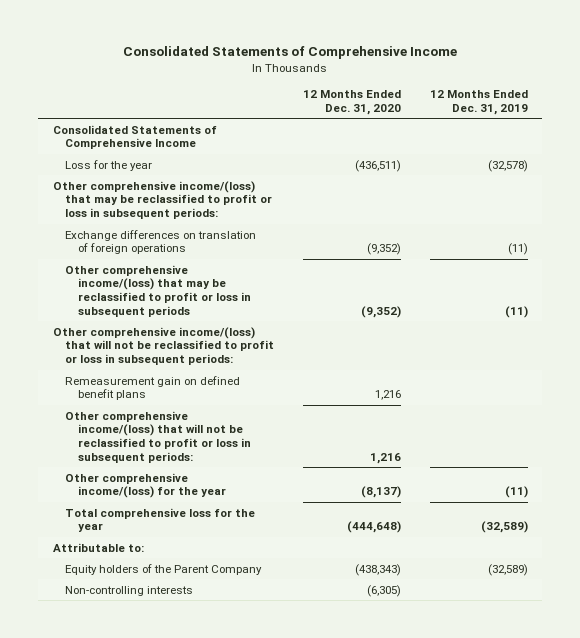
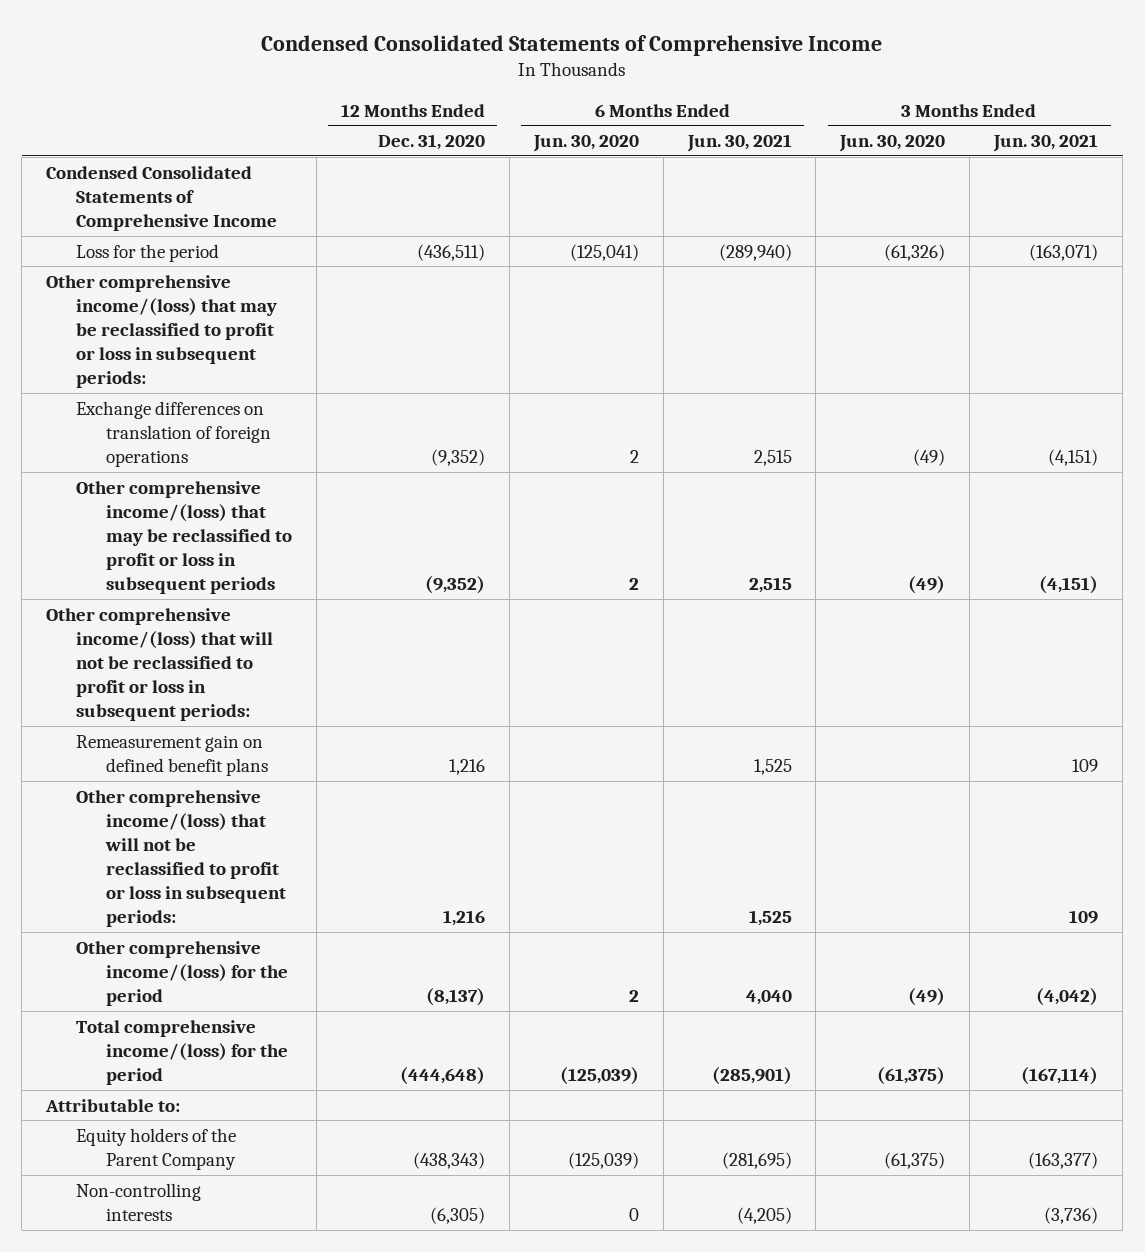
- Consolidated Statements of Comprehensive Income
+ Condensed Consolidated Statements of Comprehensive Income
- | 12 Months Ended Dec. 31, 2020 | 12 Months Ended Dec. 31, 2019
+ | 12 Months Ended Dec. 31, 2020 | 6 Months Ended Jun. 30, 2020 | 6 Months Ended Jun. 30, 2021 | 3 Months Ended Jun. 30, 2020 | 3 Months Ended Jun. 30, 2021
- Consolidated Statements of Comprehensive Income
- Loss for the year | (436,511) | (32,578)
+ Condensed Consolidated Statements of Comprehensive Income
+ Loss for the period | (436,511) | (125,041) | (289,940) | (61,326) | (163,071)
- Other comprehensive income/(loss) for the year | (8,137) | (11)
- Total comprehensive loss for the year | (444,648) | (32,589)
+ Other comprehensive income/(loss) for the period | (8,137) | 2 | 4,040 | (49) | (4,042)
+ Total comprehensive income/(loss) for the period | (444,648) | (125,039) | (285,901) | (61,375) | (167,114)

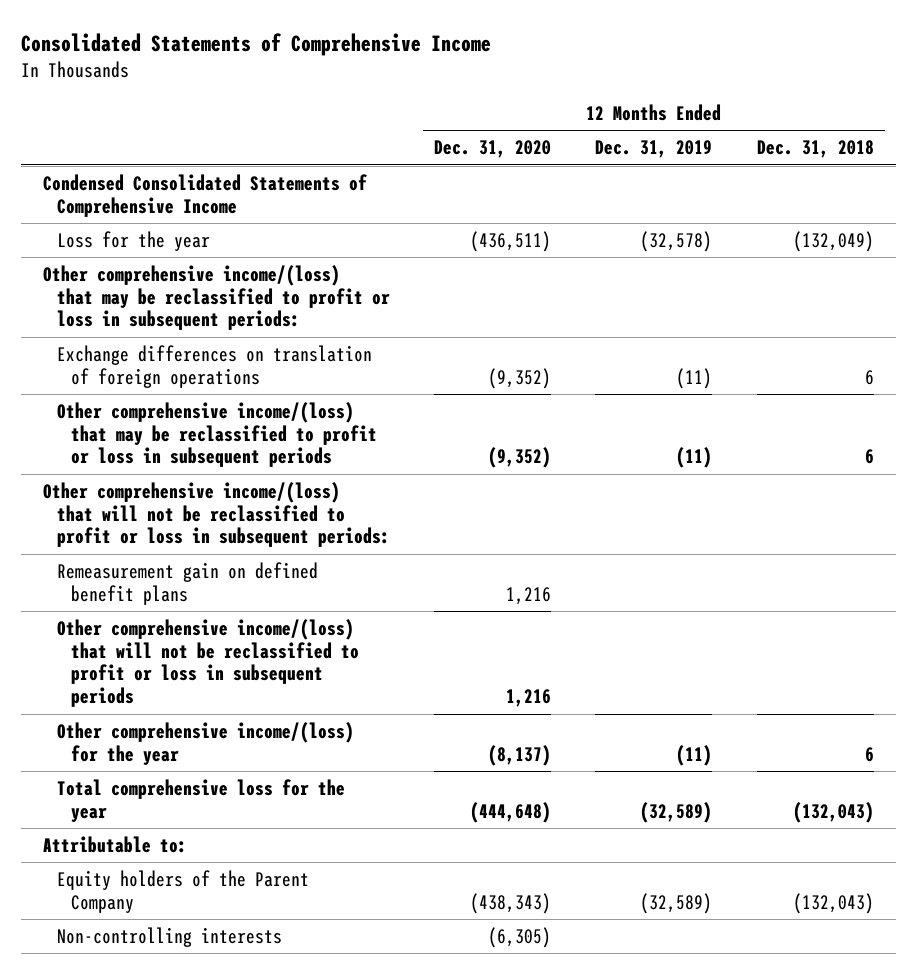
- Condensed Consolidated Statements of Comprehensive Income
+ Consolidated Statements of Comprehensive Income
- | 12 Months Ended Dec. 31, 2020 | 6 Months Ended Jun. 30, 2020 | 6 Months Ended Jun. 30, 2021 | 3 Months Ended Jun. 30, 2020 | 3 Months Ended Jun. 30, 2021
+ | 12 Months Ended Dec. 31, 2020 | 12 Months Ended Dec. 31, 2019 | 12 Months Ended Dec. 31, 2018
- Loss for the period | (436,511) | (125,041) | (289,940) | (61,326) | (163,071)
+ Loss for the year | (436,511) | (32,578) | (132,049)
- Other comprehensive income/(loss) that will not be reclassified to profit or loss in subsequent periods: | 1,216 | | 1,525 | | 109
- Other comprehensive income/(loss) for the period | (8,137) | 2 | 4,040 | (49) | (4,042)
- Total comprehensive income/(loss) for the period | (444,648) | (125,039) | (285,901) | (61,375) | (167,114)
+ Other comprehensive income/(loss) that will not be reclassified to profit or loss in subsequent periods | 1,216 | |
+ Other comprehensive income/(loss) for the year | (8,137) | (11) | 6
+ Total comprehensive loss for the year | (444,648) | (32,589) | (132,043)

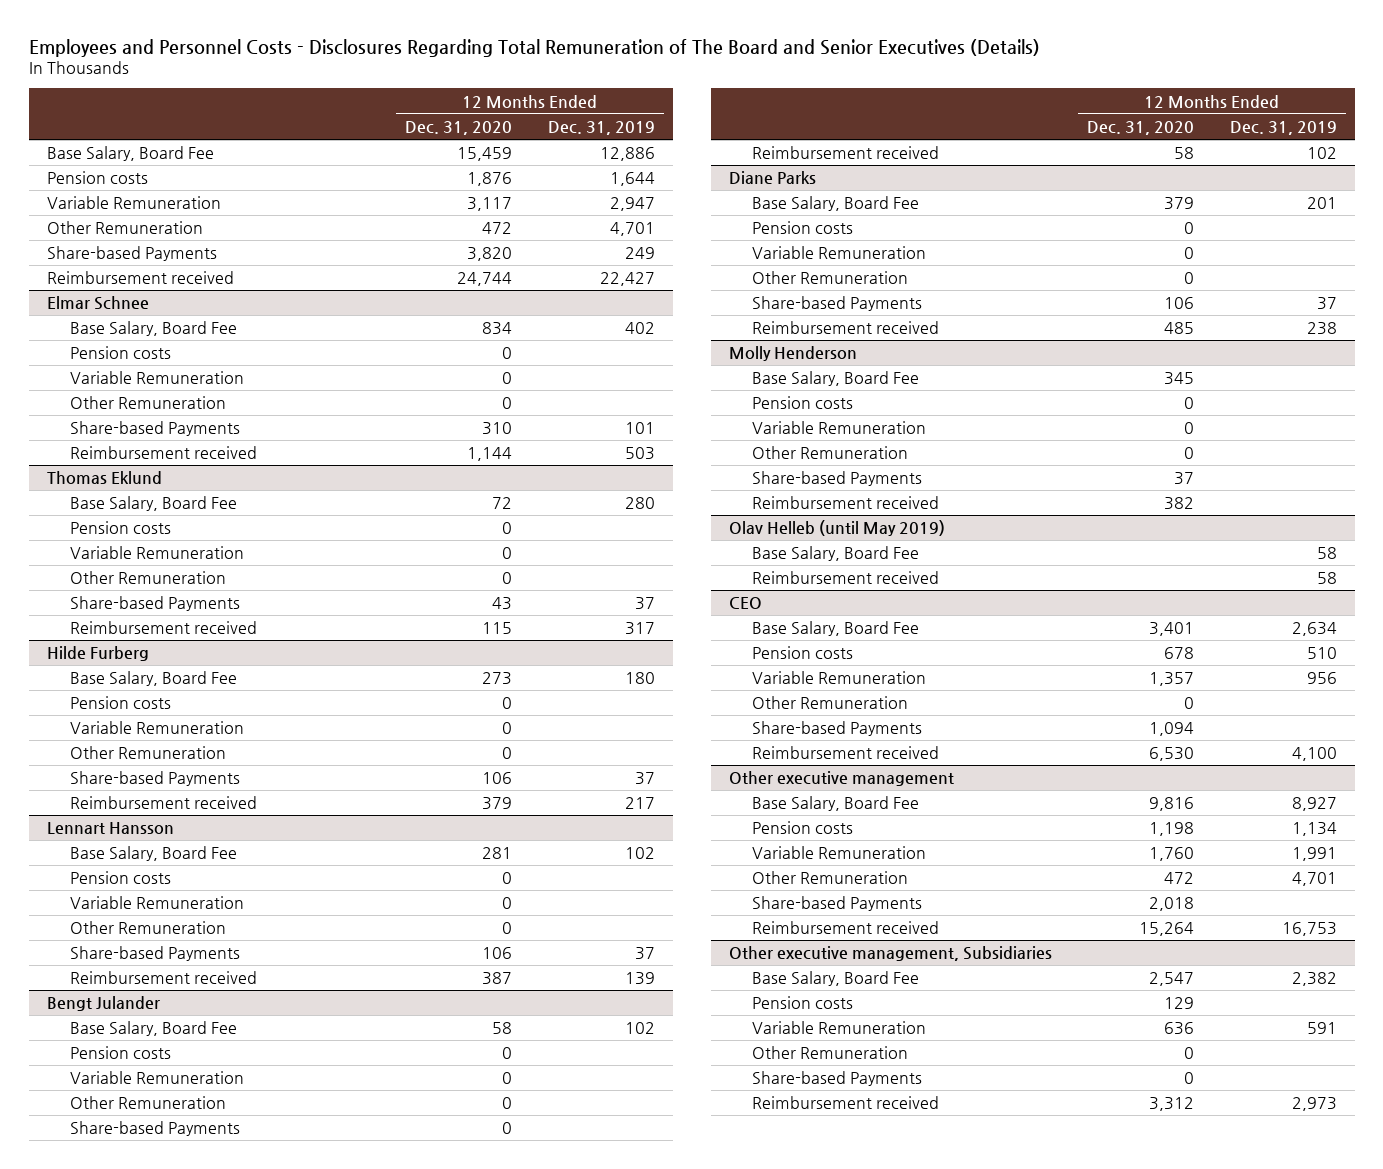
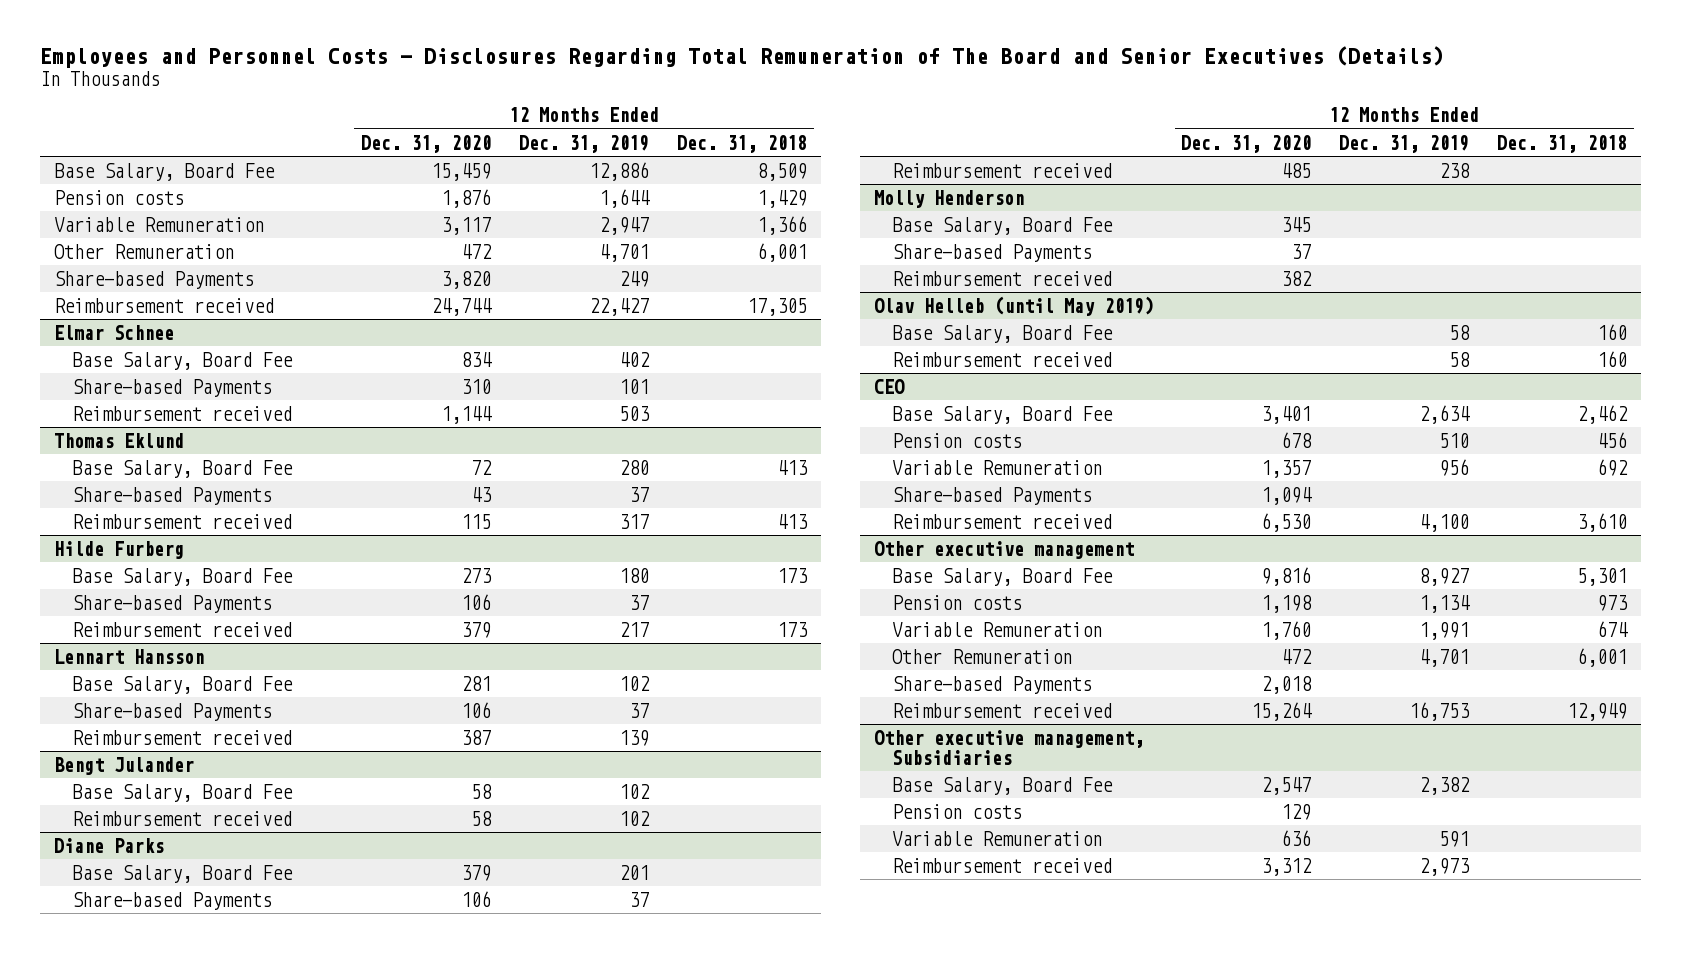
- | 12 Months Ended Dec. 31, 2020 | 12 Months Ended Dec. 31, 2019
+ | 12 Months Ended Dec. 31, 2020 | 12 Months Ended Dec. 31, 2019 | 12 Months Ended Dec. 31, 2018
@ Elmar Schnee
- Pension costs | 0 |
- Variable Remuneration | 0 |
- Other Remuneration | 0 |
@ Thomas Eklund
- Pension costs | 0 |
- Variable Remuneration | 0 |
- Other Remuneration | 0 |
@ Hilde Furberg
- Pension costs | 0 |
- Variable Remuneration | 0 |
- Other Remuneration | 0 |
@ Lennart Hansson
- Pension costs | 0 |
- Variable Remuneration | 0 |
- Other Remuneration | 0 |
@ Bengt Julander
- Pension costs | 0 |
- Variable Remuneration | 0 |
- Other Remuneration | 0 |
- Share-based Payments | 0 |
@ Diane Parks
- Pension costs | 0 |
- Variable Remuneration | 0 |
- Other Remuneration | 0 |
@ Molly Henderson
- Pension costs | 0 |
- Variable Remuneration | 0 |
- Other Remuneration | 0 |
@ CEO
- Other Remuneration | 0 |
@ Other executive management, Subsidiaries
- Other Remuneration | 0 |
- Share-based Payments | 0 |

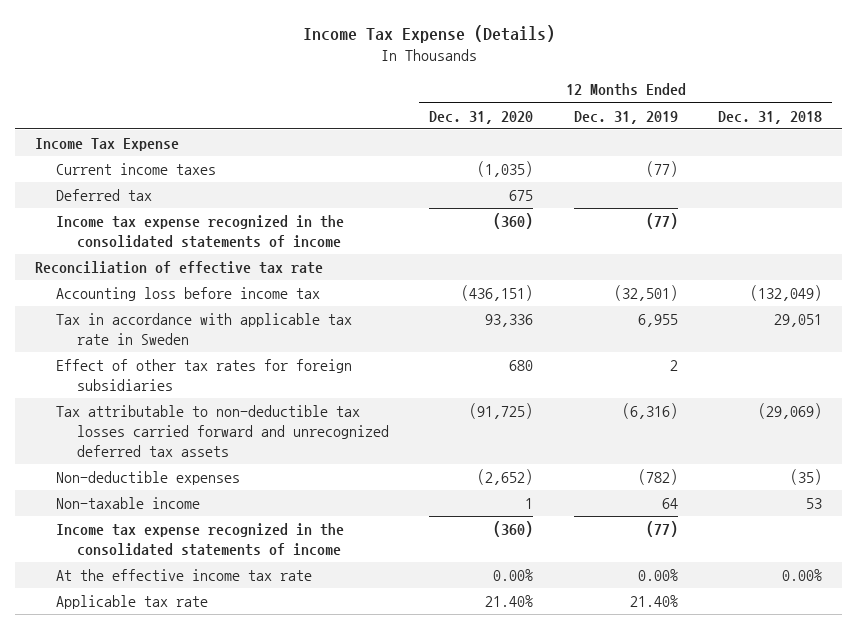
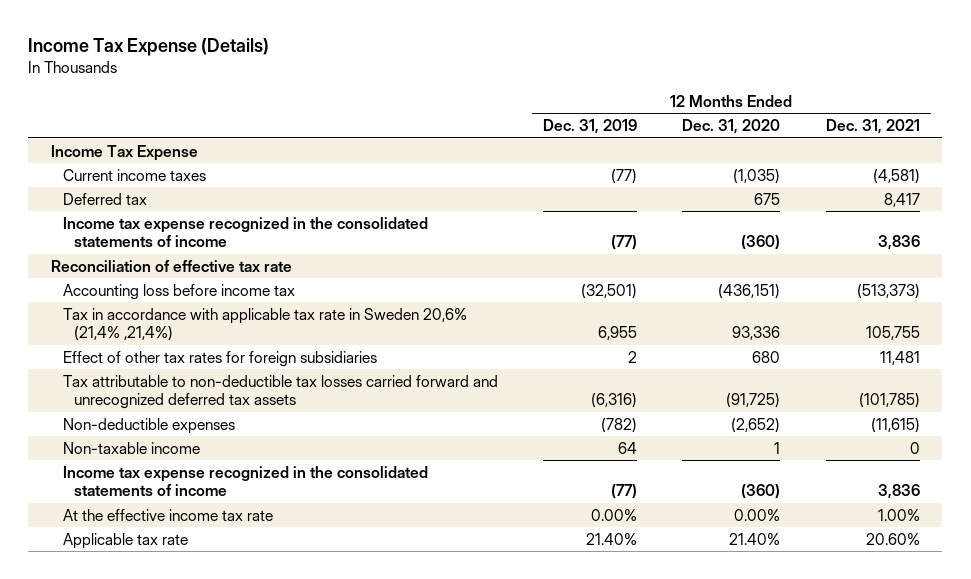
- | 12 Months Ended Dec. 31, 2020 | 12 Months Ended Dec. 31, 2019 | 12 Months Ended Dec. 31, 2018
+ | 12 Months Ended Dec. 31, 2019 | 12 Months Ended Dec. 31, 2020 | 12 Months Ended Dec. 31, 2021
- Tax in accordance with applicable tax rate in Sweden | 93,336 | 6,955 | 29,051
+ Tax in accordance with applicable tax rate in Sweden 20,6% (21,4% ,21,4%) | 6,955 | 93,336 | 105,755

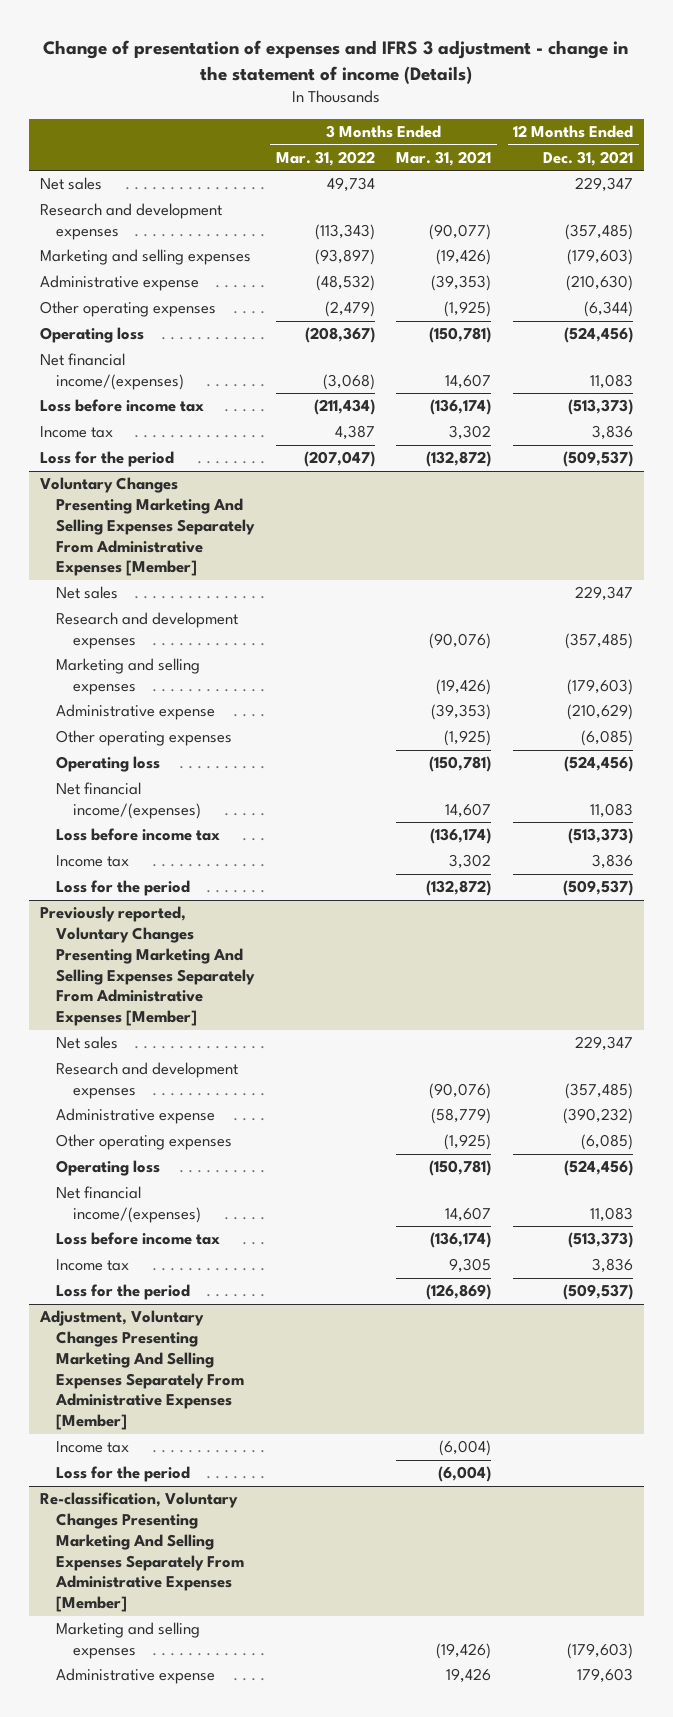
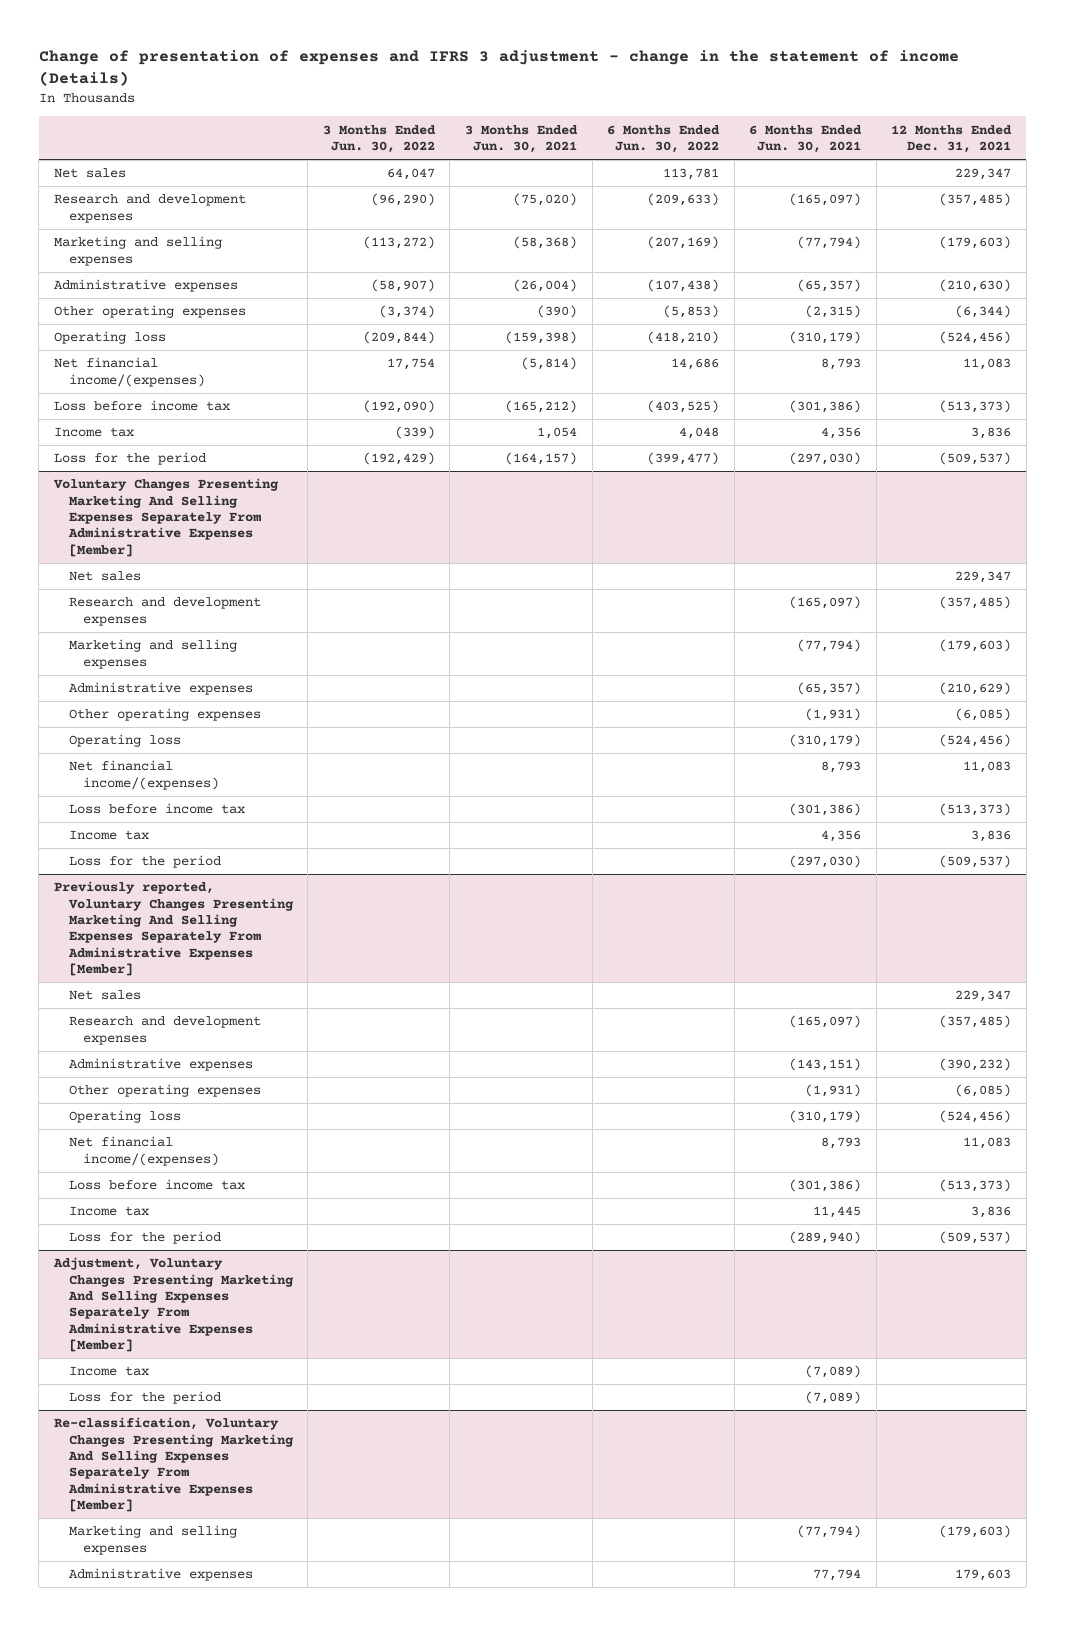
- | 3 Months Ended Mar. 31, 2022 | 3 Months Ended Mar. 31, 2021 | 12 Months Ended Dec. 31, 2021
+ | 3 Months Ended Jun. 30, 2022 | 3 Months Ended Jun. 30, 2021 | 6 Months Ended Jun. 30, 2022 | 6 Months Ended Jun. 30, 2021 | 12 Months Ended Dec. 31, 2021
- Administrative expense | (48,532) | (39,353) | (210,630)
+ Administrative expenses | (58,907) | (26,004) | (107,438) | (65,357) | (210,630)
@ Voluntary Changes Presenting Marketing And Selling Expenses Separately From Administrative Expenses [Member]
- Administrative expense | | (39,353) | (210,629)
+ Administrative expenses | | | | (65,357) | (210,629)
@ Previously reported, Voluntary Changes Presenting Marketing And Selling Expenses Separately From Administrative Expenses [Member]
- Administrative expense | | (58,779) | (390,232)
+ Administrative expenses | | | | (143,151) | (390,232)
@ Re-classification, Voluntary Changes Presenting Marketing And Selling Expenses Separately From Administrative Expenses [Member]
- Administrative expense | | 19,426 | 179,603
+ Administrative expenses | | | | 77,794 | 179,603

